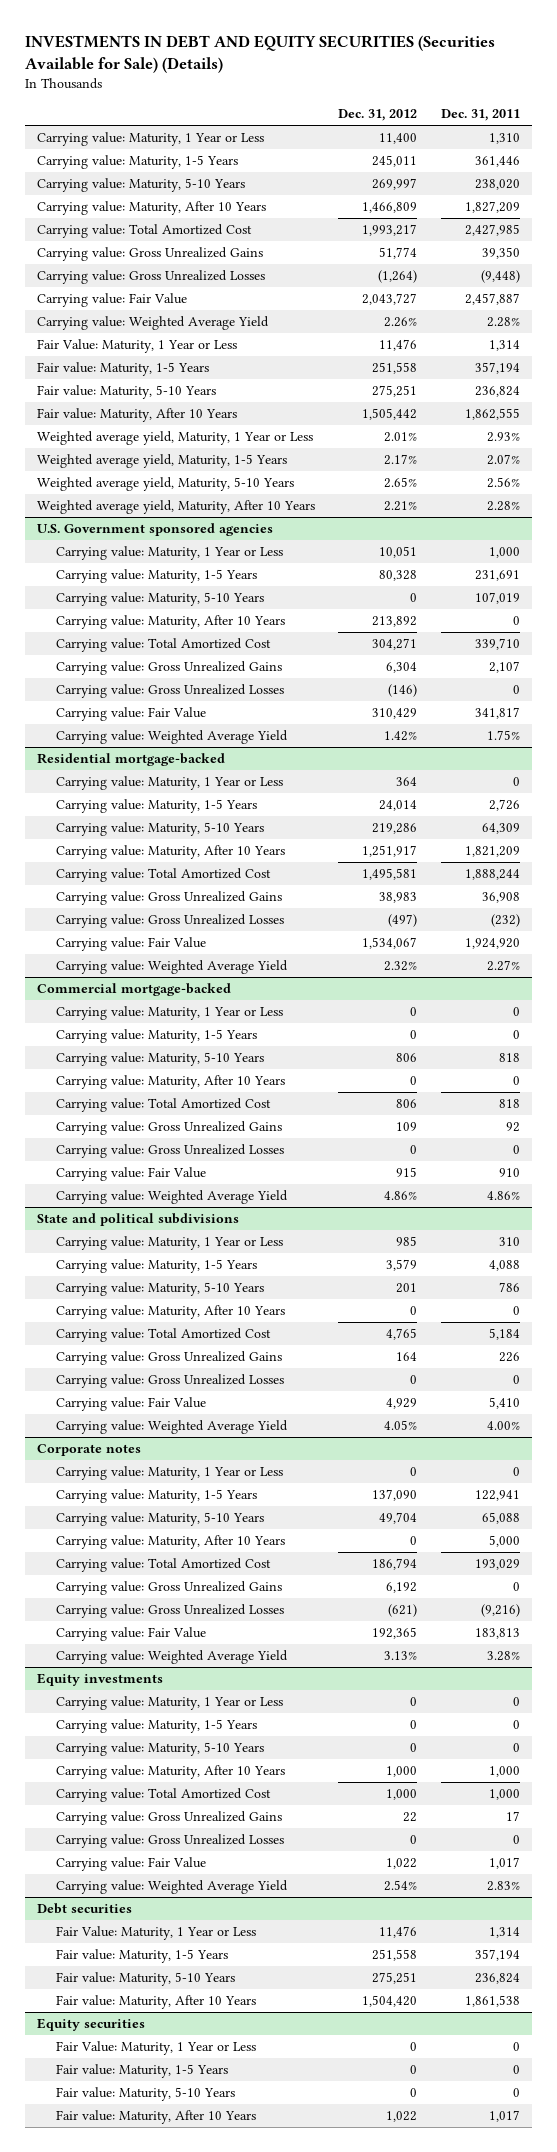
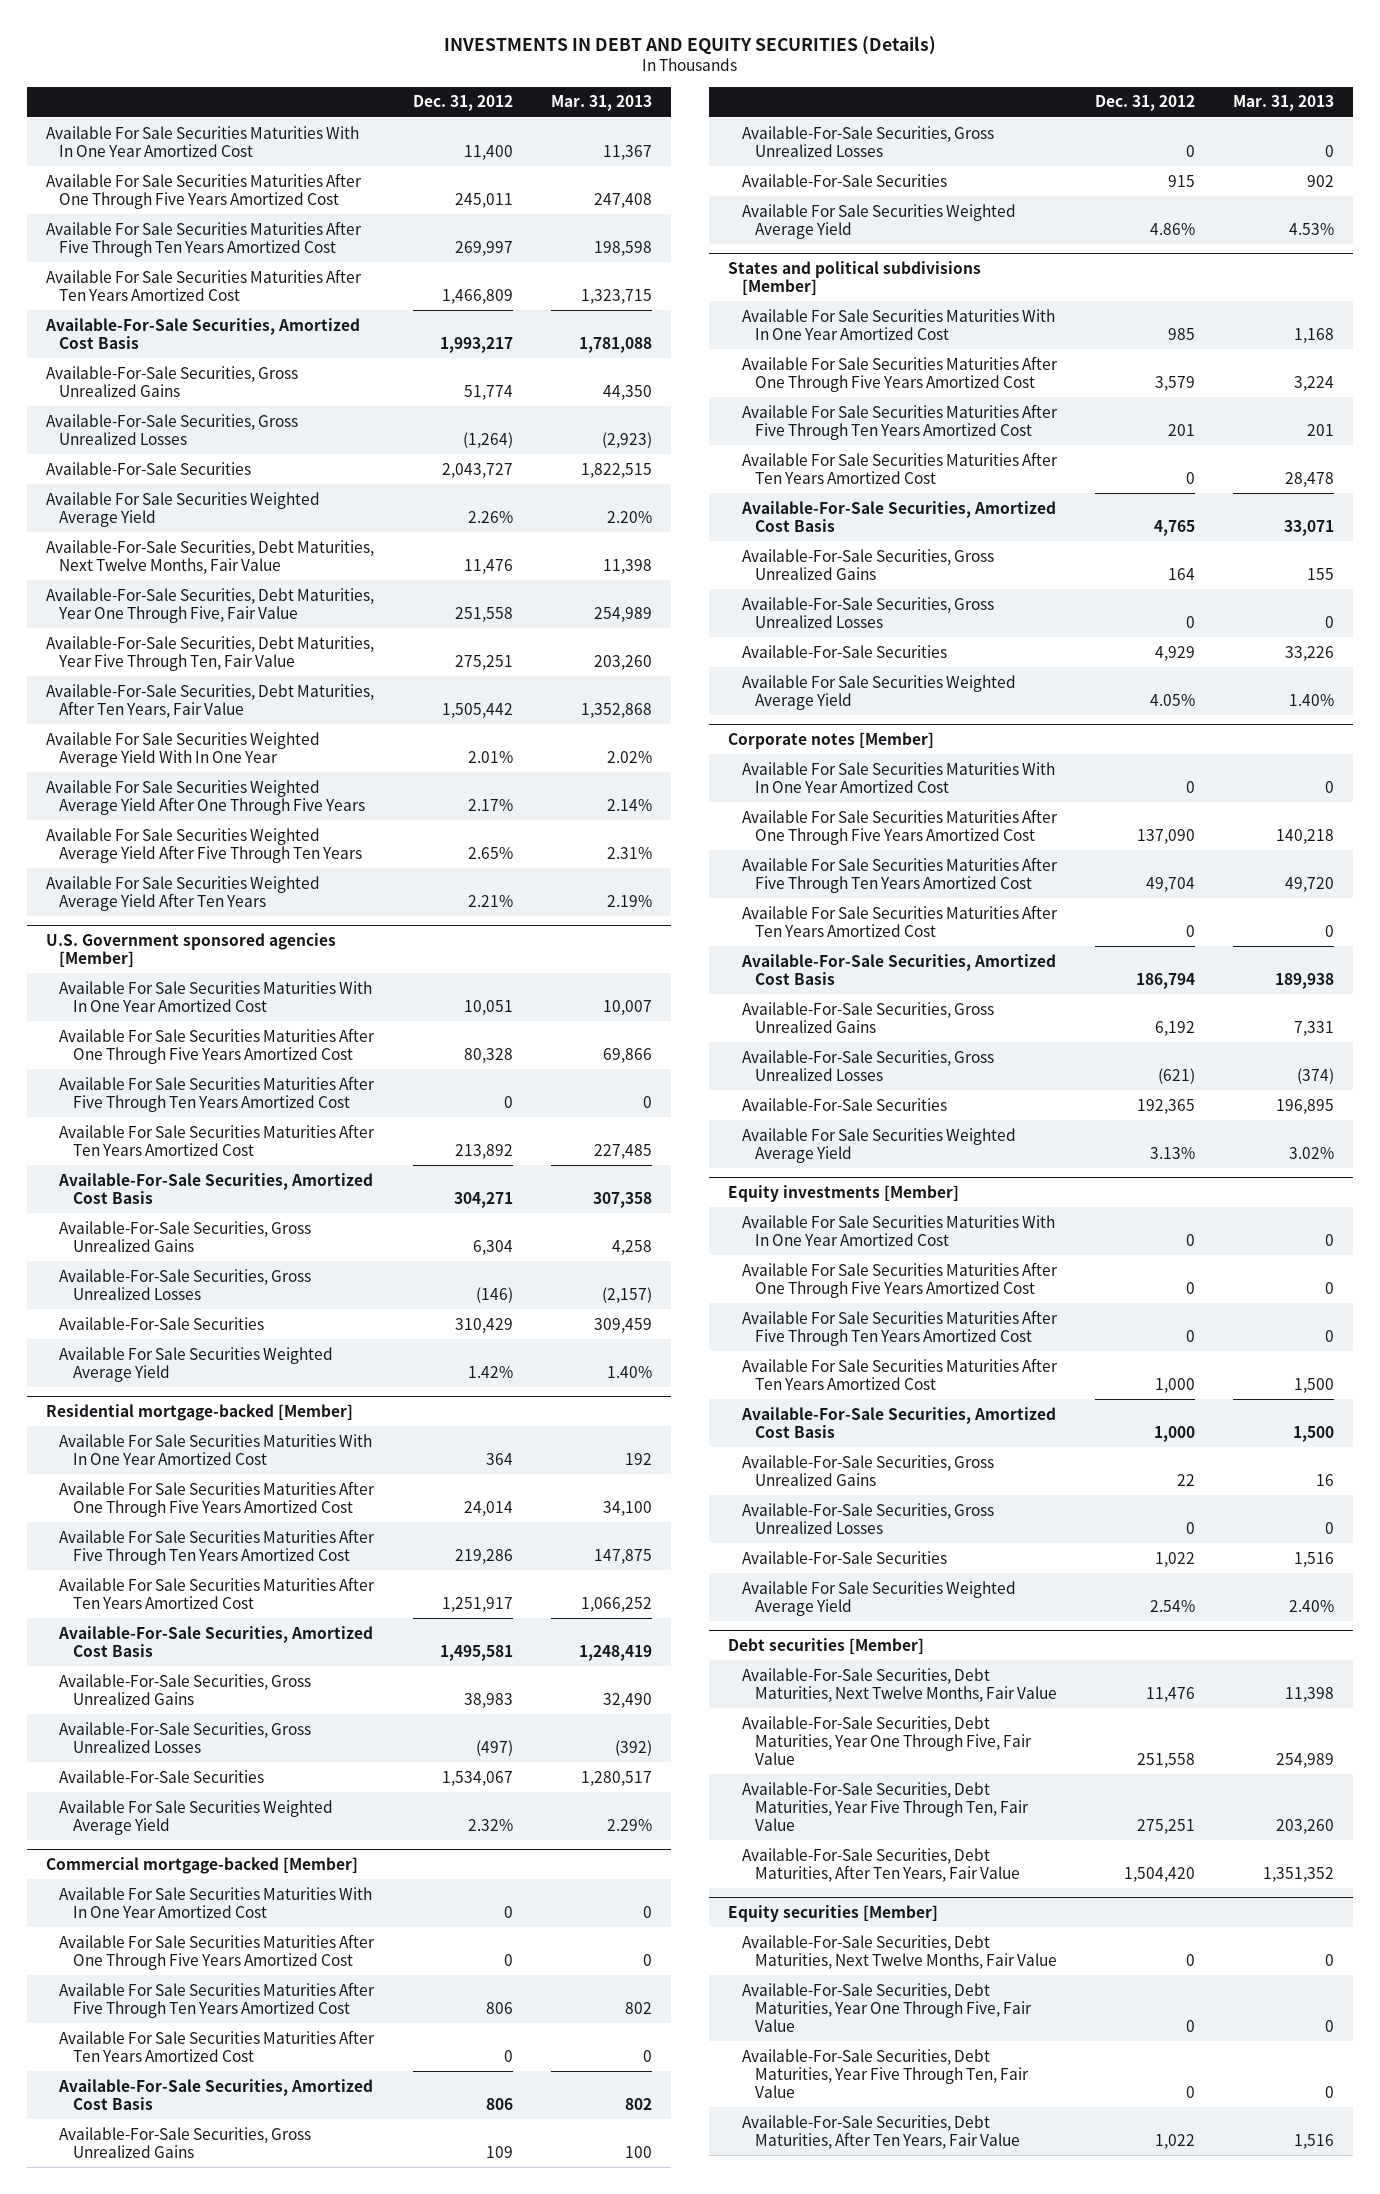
- INVESTMENTS IN DEBT AND EQUITY SECURITIES (Securities Available for Sale) (Details)
+ INVESTMENTS IN DEBT AND EQUITY SECURITIES (Details)
- | Dec. 31, 2012 | Dec. 31, 2011
+ | Dec. 31, 2012 | Mar. 31, 2013
- Carrying value: Maturity, 1 Year or Less | 11,400 | 1,310
- Carrying value: Maturity, 1-5 Years | 245,011 | 361,446
- Carrying value: Maturity, 5-10 Years | 269,997 | 238,020
- Carrying value: Maturity, After 10 Years | 1,466,809 | 1,827,209
- Carrying value: Total Amortized Cost | 1,993,217 | 2,427,985
- Carrying value: Gross Unrealized Gains | 51,774 | 39,350
- Carrying value: Gross Unrealized Losses | (1,264) | (9,448)
- Carrying value: Fair Value | 2,043,727 | 2,457,887
- Carrying value: Weighted Average Yield | 2.26% | 2.28%
- Fair Value: Maturity, 1 Year or Less | 11,476 | 1,314
- Fair value: Maturity, 1-5 Years | 251,558 | 357,194
- Fair value: Maturity, 5-10 Years | 275,251 | 236,824
- Fair value: Maturity, After 10 Years | 1,505,442 | 1,862,555
- Weighted average yield, Maturity, 1 Year or Less | 2.01% | 2.93%
- Weighted average yield, Maturity, 1-5 Years | 2.17% | 2.07%
- Weighted average yield, Maturity, 5-10 Years | 2.65% | 2.56%
- Weighted average yield, Maturity, After 10 Years | 2.21% | 2.28%
- U.S. Government sponsored agencies
- Carrying value: Maturity, 1 Year or Less | 10,051 | 1,000
- Carrying value: Maturity, 1-5 Years | 80,328 | 231,691
- Carrying value: Maturity, 5-10 Years | 0 | 107,019
- Carrying value: Maturity, After 10 Years | 213,892 | 0
- Carrying value: Total Amortized Cost | 304,271 | 339,710
- Carrying value: Gross Unrealized Gains | 6,304 | 2,107
- Carrying value: Gross Unrealized Losses | (146) | 0
- Carrying value: Fair Value | 310,429 | 341,817
- Carrying value: Weighted Average Yield | 1.42% | 1.75%
- Residential mortgage-backed
- Carrying value: Maturity, 1 Year or Less | 364 | 0
- Carrying value: Maturity, 1-5 Years | 24,014 | 2,726
- Carrying value: Maturity, 5-10 Years | 219,286 | 64,309
- Carrying value: Maturity, After 10 Years | 1,251,917 | 1,821,209
- Carrying value: Total Amortized Cost | 1,495,581 | 1,888,244
- Carrying value: Gross Unrealized Gains | 38,983 | 36,908
- Carrying value: Gross Unrealized Losses | (497) | (232)
- Carrying value: Fair Value | 1,534,067 | 1,924,920
- Carrying value: Weighted Average Yield | 2.32% | 2.27%
- Commercial mortgage-backed
- Carrying value: Maturity, 1 Year or Less | 0 | 0
- Carrying value: Maturity, 1-5 Years | 0 | 0
- Carrying value: Maturity, 5-10 Years | 806 | 818
- Carrying value: Maturity, After 10 Years | 0 | 0
- Carrying value: Total Amortized Cost | 806 | 818
- Carrying value: Gross Unrealized Gains | 109 | 92
- Carrying value: Gross Unrealized Losses | 0 | 0
- Carrying value: Fair Value | 915 | 910
- Carrying value: Weighted Average Yield | 4.86% | 4.86%
- State and political subdivisions
- Carrying value: Maturity, 1 Year or Less | 985 | 310
- Carrying value: Maturity, 1-5 Years | 3,579 | 4,088
- Carrying value: Maturity, 5-10 Years | 201 | 786
- Carrying value: Maturity, After 10 Years | 0 | 0
- Carrying value: Total Amortized Cost | 4,765 | 5,184
- Carrying value: Gross Unrealized Gains | 164 | 226
- Carrying value: Gross Unrealized Losses | 0 | 0
- Carrying value: Fair Value | 4,929 | 5,410
- Carrying value: Weighted Average Yield | 4.05% | 4.00%
- Corporate notes
- Carrying value: Maturity, 1 Year or Less | 0 | 0
- Carrying value: Maturity, 1-5 Years | 137,090 | 122,941
- Carrying value: Maturity, 5-10 Years | 49,704 | 65,088
- Carrying value: Maturity, After 10 Years | 0 | 5,000
- Carrying value: Total Amortized Cost | 186,794 | 193,029
- Carrying value: Gross Unrealized Gains | 6,192 | 0
- Carrying value: Gross Unrealized Losses | (621) | (9,216)
- Carrying value: Fair Value | 192,365 | 183,813
- Carrying value: Weighted Average Yield | 3.13% | 3.28%
- Equity investments
- Carrying value: Maturity, 1 Year or Less | 0 | 0
- Carrying value: Maturity, 1-5 Years | 0 | 0
- Carrying value: Maturity, 5-10 Years | 0 | 0
- Carrying value: Maturity, After 10 Years | 1,000 | 1,000
- Carrying value: Total Amortized Cost | 1,000 | 1,000
- Carrying value: Gross Unrealized Gains | 22 | 17
- Carrying value: Gross Unrealized Losses | 0 | 0
- Carrying value: Fair Value | 1,022 | 1,017
- Carrying value: Weighted Average Yield | 2.54% | 2.83%
- Debt securities
- Fair Value: Maturity, 1 Year or Less | 11,476 | 1,314
- Fair value: Maturity, 1-5 Years | 251,558 | 357,194
- Fair value: Maturity, 5-10 Years | 275,251 | 236,824
- Fair value: Maturity, After 10 Years | 1,504,420 | 1,861,538
- Equity securities
- Fair Value: Maturity, 1 Year or Less | 0 | 0
- Fair value: Maturity, 1-5 Years | 0 | 0
- Fair value: Maturity, 5-10 Years | 0 | 0
- Fair value: Maturity, After 10 Years | 1,022 | 1,017
+ Available For Sale Securities Maturities With In One Year Amortized Cost | 11,400 | 11,367
+ Available For Sale Securities Maturities After One Through Five Years Amortized Cost | 245,011 | 247,408
+ Available For Sale Securities Maturities After Five Through Ten Years Amortized Cost | 269,997 | 198,598
+ Available For Sale Securities Maturities After Ten Years Amortized Cost | 1,466,809 | 1,323,715
+ Available-For-Sale Securities, Amortized Cost Basis | 1,993,217 | 1,781,088
+ Available-For-Sale Securities, Gross Unrealized Gains | 51,774 | 44,350
+ Available-For-Sale Securities, Gross Unrealized Losses | (1,264) | (2,923)
+ Available-For-Sale Securities | 2,043,727 | 1,822,515
+ Available For Sale Securities Weighted Average Yield | 2.26% | 2.20%
+ Available-For-Sale Securities, Debt Maturities, Next Twelve Months, Fair Value | 11,476 | 11,398
+ Available-For-Sale Securities, Debt Maturities, Year One Through Five, Fair Value | 251,558 | 254,989
+ Available-For-Sale Securities, Debt Maturities, Year Five Through Ten, Fair Value | 275,251 | 203,260
+ Available-For-Sale Securities, Debt Maturities, After Ten Years, Fair Value | 1,505,442 | 1,352,868
+ Available For Sale Securities Weighted Average Yield With In One Year | 2.01% | 2.02%
+ Available For Sale Securities Weighted Average Yield After One Through Five Years | 2.17% | 2.14%
+ Available For Sale Securities Weighted Average Yield After Five Through Ten Years | 2.65% | 2.31%
+ Available For Sale Securities Weighted Average Yield After Ten Years | 2.21% | 2.19%
+ U.S. Government sponsored agencies [Member]
+ Available For Sale Securities Maturities With In One Year Amortized Cost | 10,051 | 10,007
+ Available For Sale Securities Maturities After One Through Five Years Amortized Cost | 80,328 | 69,866
+ Available For Sale Securities Maturities After Five Through Ten Years Amortized Cost | 0 | 0
+ Available For Sale Securities Maturities After Ten Years Amortized Cost | 213,892 | 227,485
+ Available-For-Sale Securities, Amortized Cost Basis | 304,271 | 307,358
+ Available-For-Sale Securities, Gross Unrealized Gains | 6,304 | 4,258
+ Available-For-Sale Securities, Gross Unrealized Losses | (146) | (2,157)
+ Available-For-Sale Securities | 310,429 | 309,459
+ Available For Sale Securities Weighted Average Yield | 1.42% | 1.40%
+ Residential mortgage-backed [Member]
+ Available For Sale Securities Maturities With In One Year Amortized Cost | 364 | 192
+ Available For Sale Securities Maturities After One Through Five Years Amortized Cost | 24,014 | 34,100
+ Available For Sale Securities Maturities After Five Through Ten Years Amortized Cost | 219,286 | 147,875
+ Available For Sale Securities Maturities After Ten Years Amortized Cost | 1,251,917 | 1,066,252
+ Available-For-Sale Securities, Amortized Cost Basis | 1,495,581 | 1,248,419
+ Available-For-Sale Securities, Gross Unrealized Gains | 38,983 | 32,490
+ Available-For-Sale Securities, Gross Unrealized Losses | (497) | (392)
+ Available-For-Sale Securities | 1,534,067 | 1,280,517
+ Available For Sale Securities Weighted Average Yield | 2.32% | 2.29%
+ Commercial mortgage-backed [Member]
+ Available For Sale Securities Maturities With In One Year Amortized Cost | 0 | 0
+ Available For Sale Securities Maturities After One Through Five Years Amortized Cost | 0 | 0
+ Available For Sale Securities Maturities After Five Through Ten Years Amortized Cost | 806 | 802
+ Available For Sale Securities Maturities After Ten Years Amortized Cost | 0 | 0
+ Available-For-Sale Securities, Amortized Cost Basis | 806 | 802
+ Available-For-Sale Securities, Gross Unrealized Gains | 109 | 100
+ Available-For-Sale Securities, Gross Unrealized Losses | 0 | 0
+ Available-For-Sale Securities | 915 | 902
+ Available For Sale Securities Weighted Average Yield | 4.86% | 4.53%
+ States and political subdivisions [Member]
+ Available For Sale Securities Maturities With In One Year Amortized Cost | 985 | 1,168
+ Available For Sale Securities Maturities After One Through Five Years Amortized Cost | 3,579 | 3,224
+ Available For Sale Securities Maturities After Five Through Ten Years Amortized Cost | 201 | 201
+ Available For Sale Securities Maturities After Ten Years Amortized Cost | 0 | 28,478
+ Available-For-Sale Securities, Amortized Cost Basis | 4,765 | 33,071
+ Available-For-Sale Securities, Gross Unrealized Gains | 164 | 155
+ Available-For-Sale Securities, Gross Unrealized Losses | 0 | 0
+ Available-For-Sale Securities | 4,929 | 33,226
+ Available For Sale Securities Weighted Average Yield | 4.05% | 1.40%
+ Corporate notes [Member]
+ Available For Sale Securities Maturities With In One Year Amortized Cost | 0 | 0
+ Available For Sale Securities Maturities After One Through Five Years Amortized Cost | 137,090 | 140,218
+ Available For Sale Securities Maturities After Five Through Ten Years Amortized Cost | 49,704 | 49,720
+ Available For Sale Securities Maturities After Ten Years Amortized Cost | 0 | 0
+ Available-For-Sale Securities, Amortized Cost Basis | 186,794 | 189,938
+ Available-For-Sale Securities, Gross Unrealized Gains | 6,192 | 7,331
+ Available-For-Sale Securities, Gross Unrealized Losses | (621) | (374)
+ Available-For-Sale Securities | 192,365 | 196,895
+ Available For Sale Securities Weighted Average Yield | 3.13% | 3.02%
+ Equity investments [Member]
+ Available For Sale Securities Maturities With In One Year Amortized Cost | 0 | 0
+ Available For Sale Securities Maturities After One Through Five Years Amortized Cost | 0 | 0
+ Available For Sale Securities Maturities After Five Through Ten Years Amortized Cost | 0 | 0
+ Available For Sale Securities Maturities After Ten Years Amortized Cost | 1,000 | 1,500
+ Available-For-Sale Securities, Amortized Cost Basis | 1,000 | 1,500
+ Available-For-Sale Securities, Gross Unrealized Gains | 22 | 16
+ Available-For-Sale Securities, Gross Unrealized Losses | 0 | 0
+ Available-For-Sale Securities | 1,022 | 1,516
+ Available For Sale Securities Weighted Average Yield | 2.54% | 2.40%
+ Debt securities [Member]
+ Available-For-Sale Securities, Debt Maturities, Next Twelve Months, Fair Value | 11,476 | 11,398
+ Available-For-Sale Securities, Debt Maturities, Year One Through Five, Fair Value | 251,558 | 254,989
+ Available-For-Sale Securities, Debt Maturities, Year Five Through Ten, Fair Value | 275,251 | 203,260
+ Available-For-Sale Securities, Debt Maturities, After Ten Years, Fair Value | 1,504,420 | 1,351,352
+ Equity securities [Member]
+ Available-For-Sale Securities, Debt Maturities, Next Twelve Months, Fair Value | 0 | 0
+ Available-For-Sale Securities, Debt Maturities, Year One Through Five, Fair Value | 0 | 0
+ Available-For-Sale Securities, Debt Maturities, Year Five Through Ten, Fair Value | 0 | 0
+ Available-For-Sale Securities, Debt Maturities, After Ten Years, Fair Value | 1,022 | 1,516

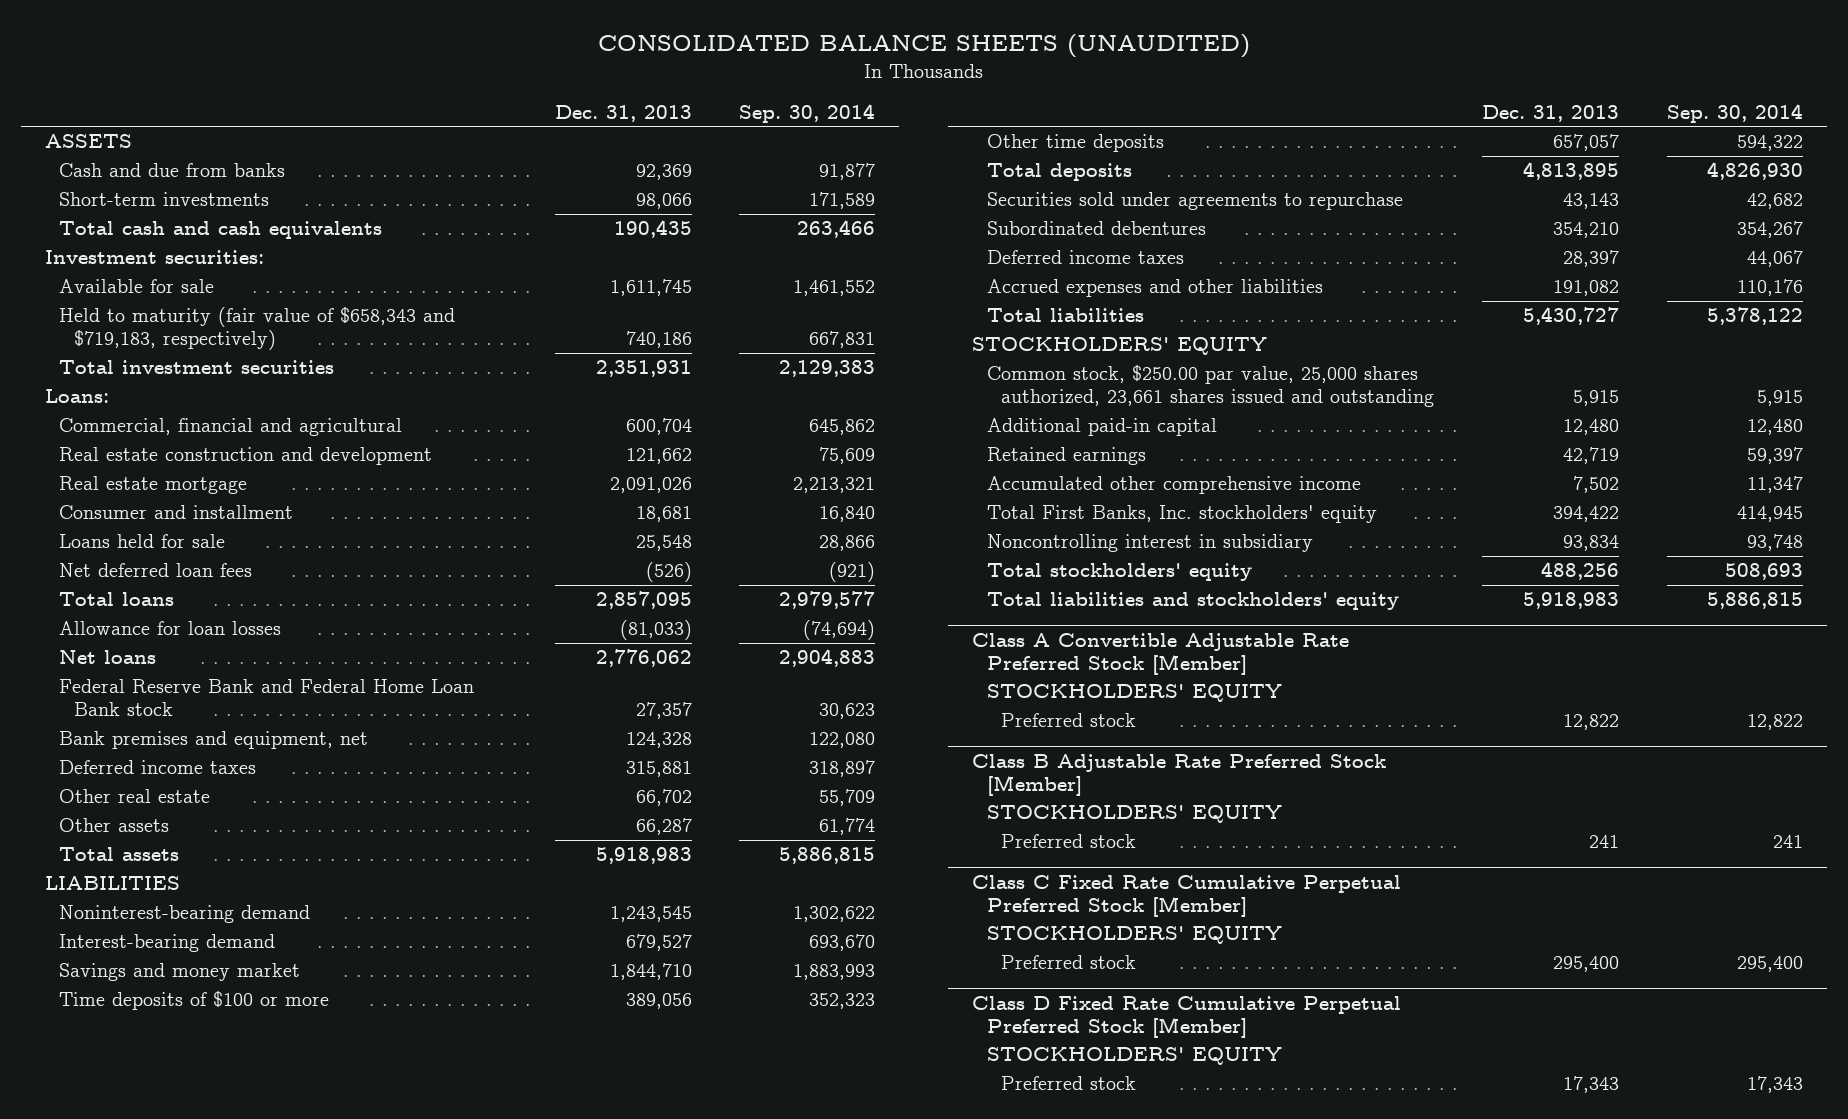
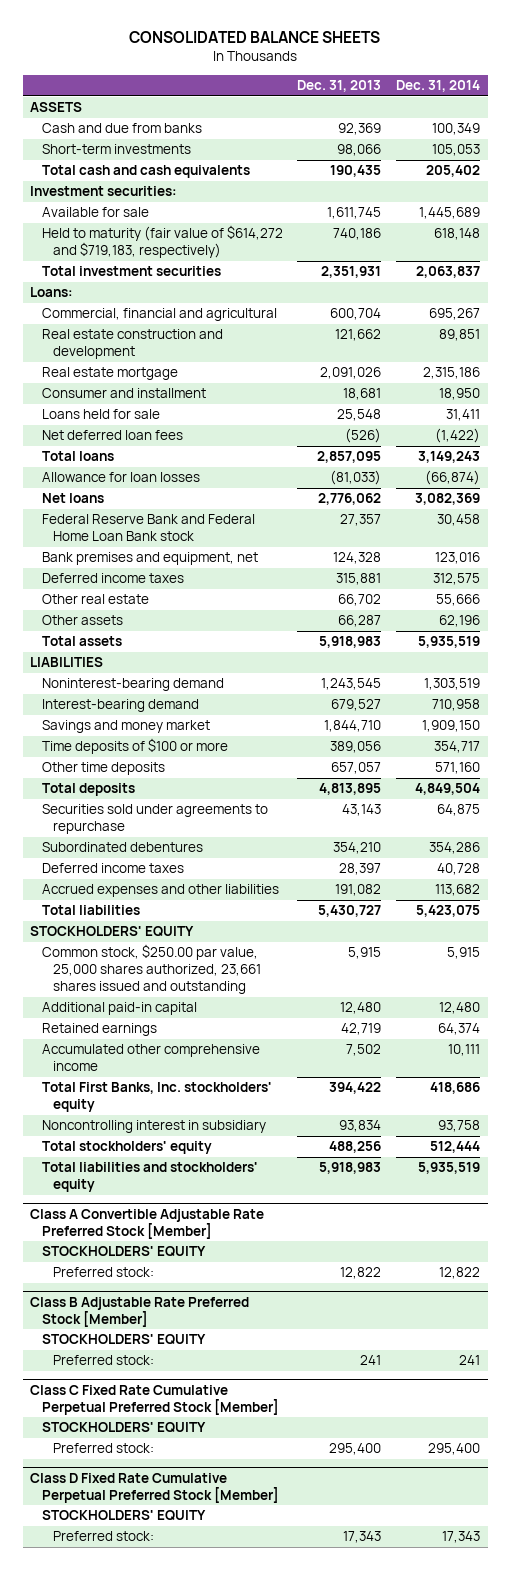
- CONSOLIDATED BALANCE SHEETS (UNAUDITED)
+ CONSOLIDATED BALANCE SHEETS
- | Dec. 31, 2013 | Sep. 30, 2014
+ | Dec. 31, 2013 | Dec. 31, 2014
- Held to maturity (fair value of $658,343 and $719,183, respectively) | 740,186 | 667,831
+ Held to maturity (fair value of $614,272 and $719,183, respectively) | 740,186 | 618,148
@ Class A Convertible Adjustable Rate Preferred Stock [Member]
- Preferred stock | 12,822 | 12,822
+ Preferred stock: | 12,822 | 12,822
@ Class B Adjustable Rate Preferred Stock [Member]
- Preferred stock | 241 | 241
+ Preferred stock: | 241 | 241
@ Class C Fixed Rate Cumulative Perpetual Preferred Stock [Member]
- Preferred stock | 295,400 | 295,400
+ Preferred stock: | 295,400 | 295,400
@ Class D Fixed Rate Cumulative Perpetual Preferred Stock [Member]
- Preferred stock | 17,343 | 17,343
+ Preferred stock: | 17,343 | 17,343

